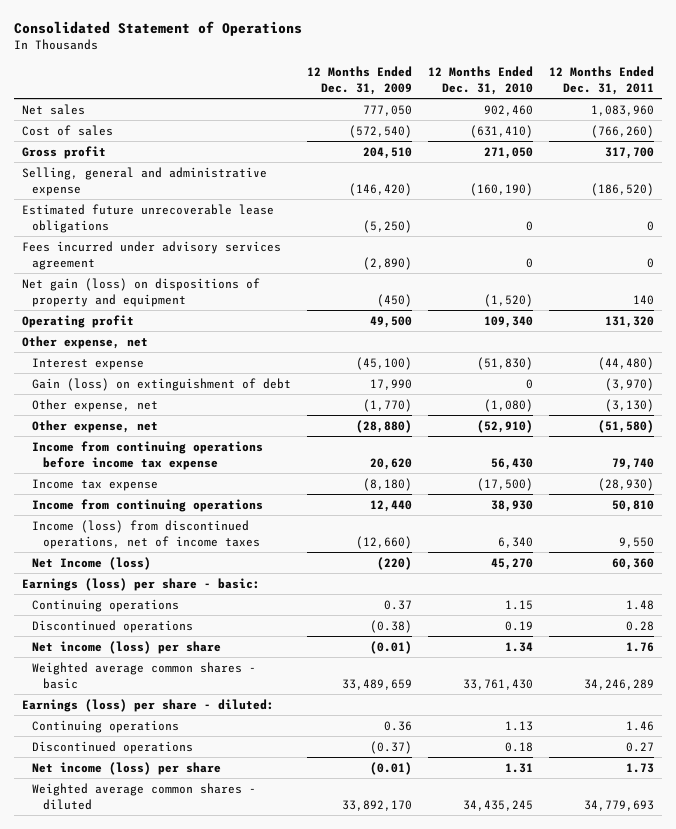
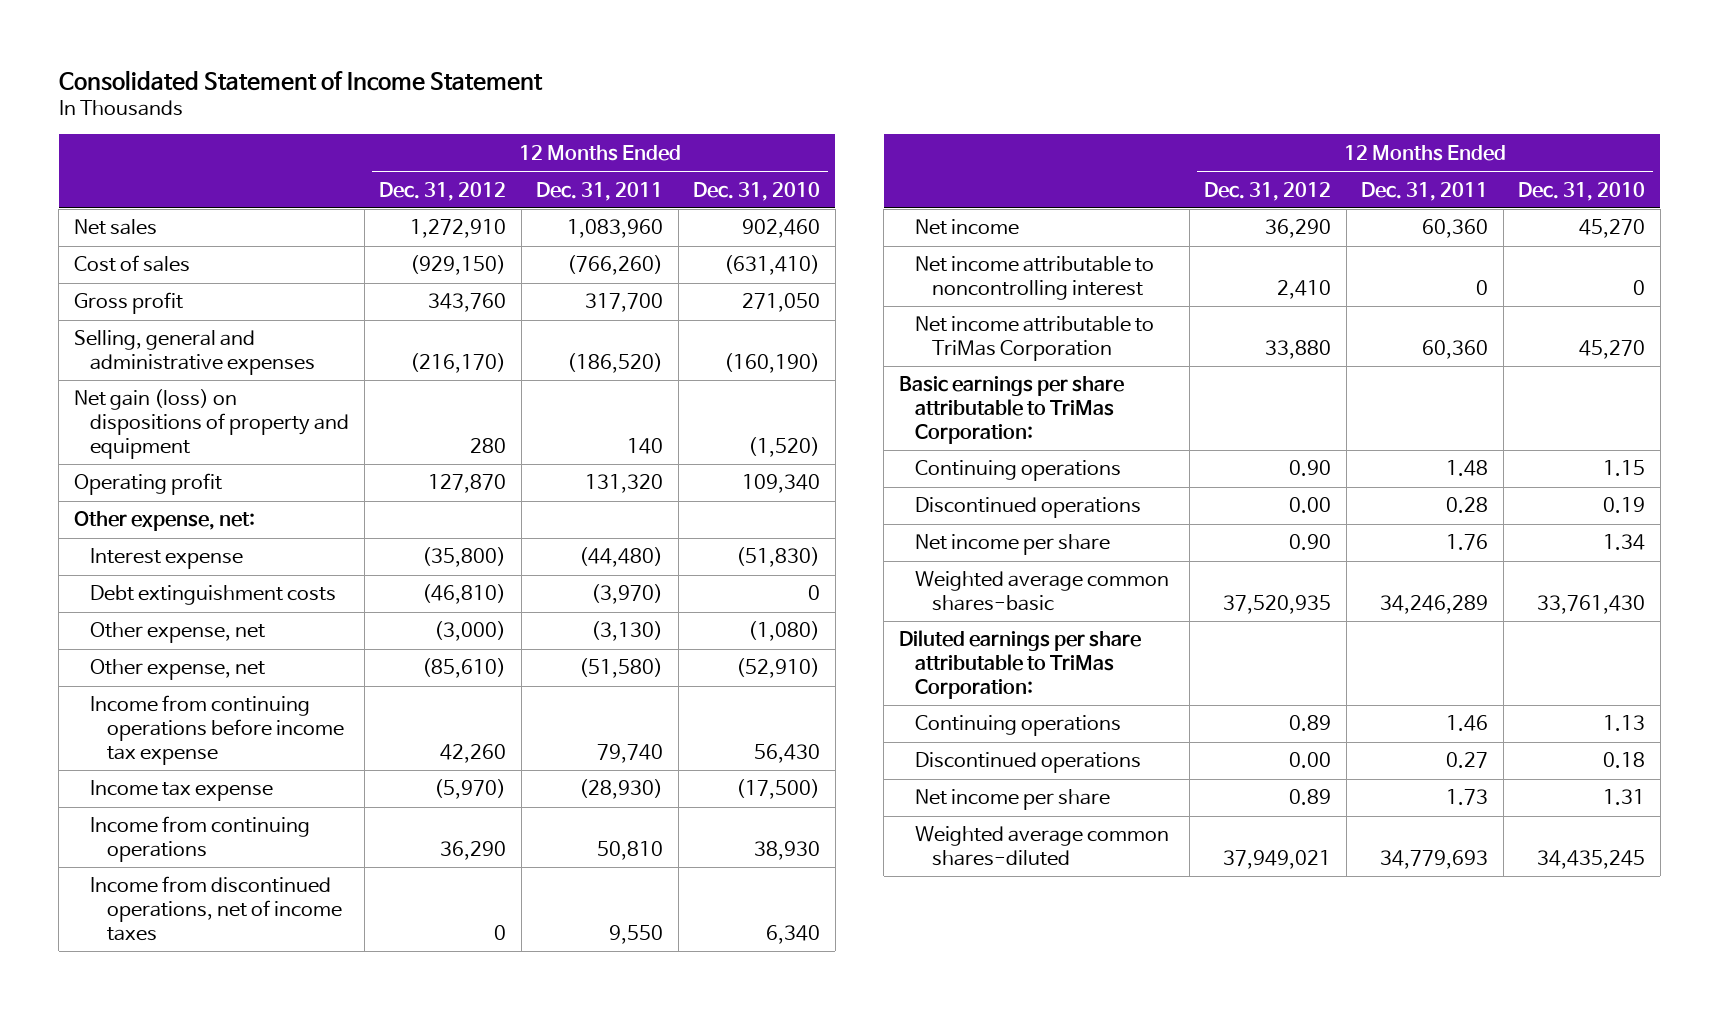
- Consolidated Statement of Operations
+ Consolidated Statement of Income Statement
- | 12 Months Ended Dec. 31, 2009 | 12 Months Ended Dec. 31, 2010 | 12 Months Ended Dec. 31, 2011
+ | 12 Months Ended Dec. 31, 2012 | 12 Months Ended Dec. 31, 2011 | 12 Months Ended Dec. 31, 2010
- Selling, general and administrative expense | (146,420) | (160,190) | (186,520)
- Estimated future unrecoverable lease obligations | (5,250) | 0 | 0
- Fees incurred under advisory services agreement | (2,890) | 0 | 0
+ Selling, general and administrative expenses | (216,170) | (186,520) | (160,190)
- Other expense, net
+ Other expense, net:
- Gain (loss) on extinguishment of debt | 17,990 | 0 | (3,970)
+ Debt extinguishment costs | (46,810) | (3,970) | 0
- Income (loss) from discontinued operations, net of income taxes | (12,660) | 6,340 | 9,550
- Net Income (loss) | (220) | 45,270 | 60,360
- Earnings (loss) per share - basic:
+ Income from discontinued operations, net of income taxes | 0 | 9,550 | 6,340
+ Net income | 36,290 | 60,360 | 45,270
+ Net income attributable to noncontrolling interest | 2,410 | 0 | 0
+ Net income attributable to TriMas Corporation | 33,880 | 60,360 | 45,270
+ Basic earnings per share attributable to TriMas Corporation:
- Net income (loss) per share | (0.01) | 1.34 | 1.76
- Weighted average common shares - basic | 33,489,659 | 33,761,430 | 34,246,289
- Earnings (loss) per share - diluted:
+ Net income per share | 0.90 | 1.76 | 1.34
+ Weighted average common shares-basic | 37,520,935 | 34,246,289 | 33,761,430
+ Diluted earnings per share attributable to TriMas Corporation:
- Net income (loss) per share | (0.01) | 1.31 | 1.73
- Weighted average common shares - diluted | 33,892,170 | 34,435,245 | 34,779,693
+ Net income per share | 0.89 | 1.73 | 1.31
+ Weighted average common shares-diluted | 37,949,021 | 34,779,693 | 34,435,245

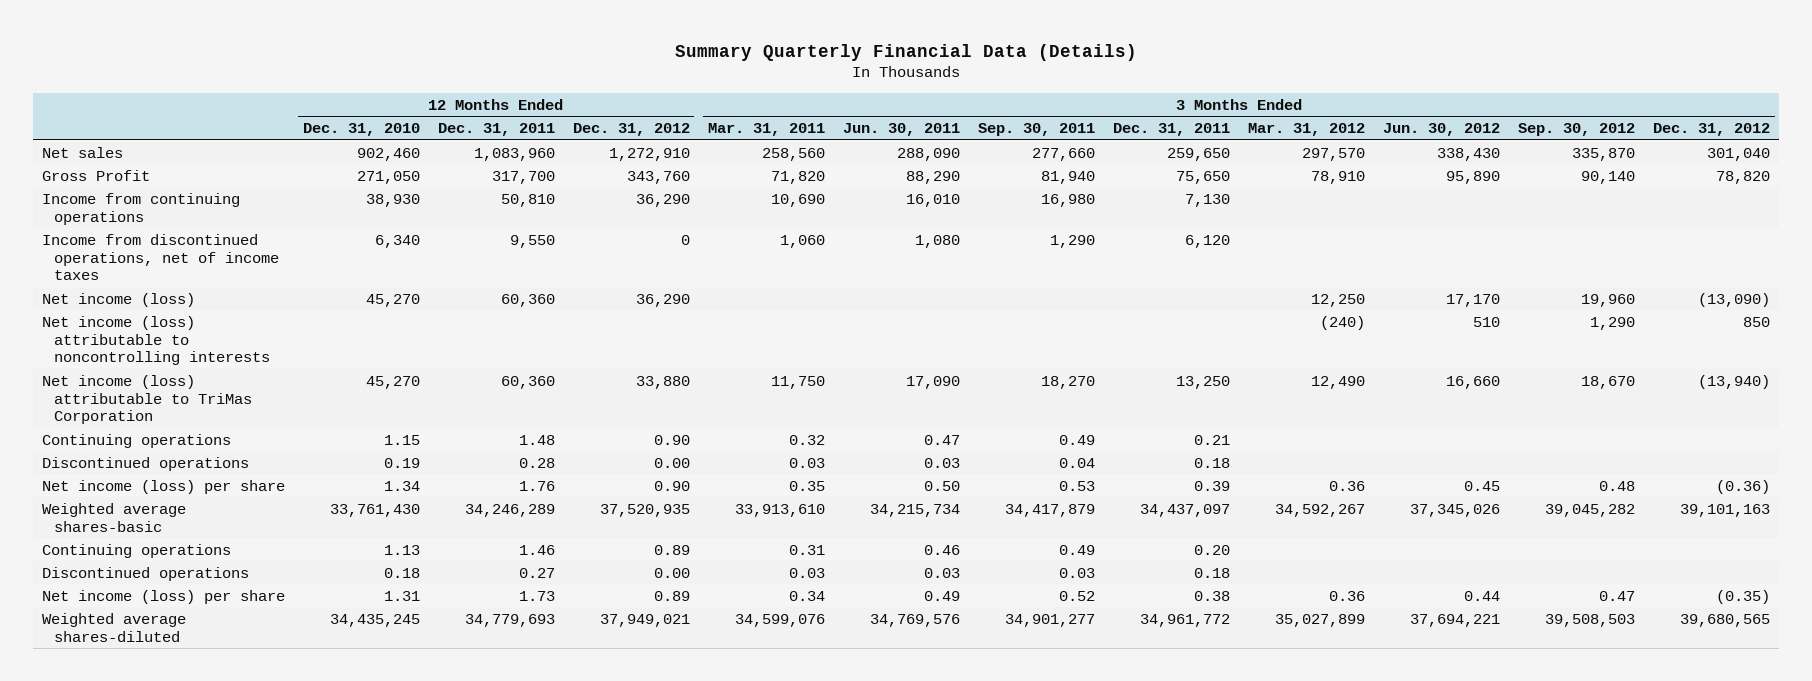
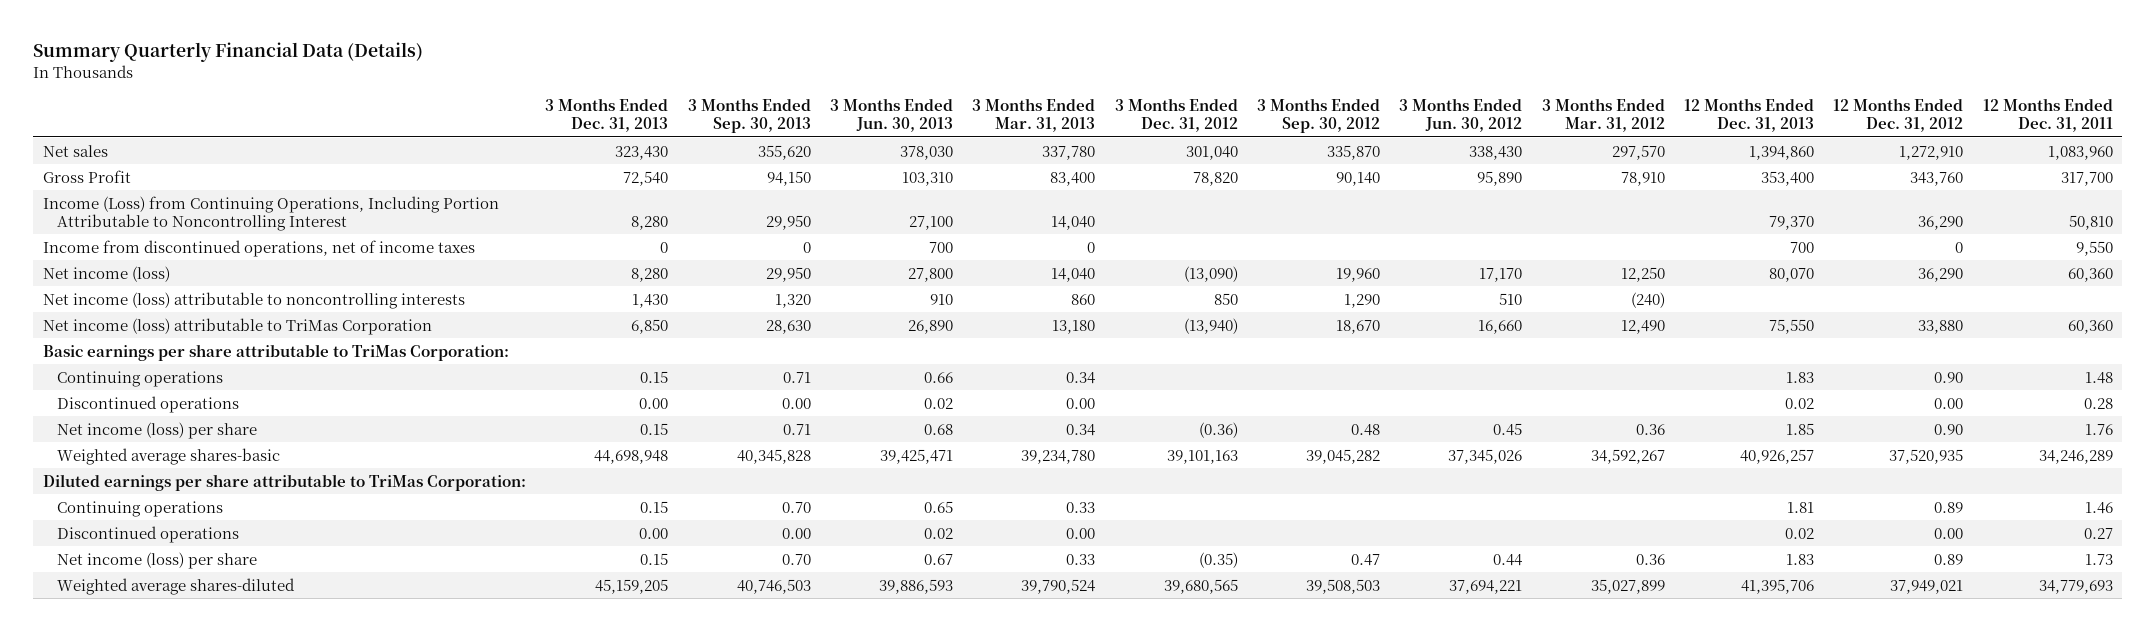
- | 12 Months Ended Dec. 31, 2010 | 12 Months Ended Dec. 31, 2011 | 12 Months Ended Dec. 31, 2012 | 3 Months Ended Mar. 31, 2011 | 3 Months Ended Jun. 30, 2011 | 3 Months Ended Sep. 30, 2011 | 3 Months Ended Dec. 31, 2011 | 3 Months Ended Mar. 31, 2012 | 3 Months Ended Jun. 30, 2012 | 3 Months Ended Sep. 30, 2012 | 3 Months Ended Dec. 31, 2012
+ | 3 Months Ended Dec. 31, 2013 | 3 Months Ended Sep. 30, 2013 | 3 Months Ended Jun. 30, 2013 | 3 Months Ended Mar. 31, 2013 | 3 Months Ended Dec. 31, 2012 | 3 Months Ended Sep. 30, 2012 | 3 Months Ended Jun. 30, 2012 | 3 Months Ended Mar. 31, 2012 | 12 Months Ended Dec. 31, 2013 | 12 Months Ended Dec. 31, 2012 | 12 Months Ended Dec. 31, 2011
- Income from continuing operations | 38,930 | 50,810 | 36,290 | 10,690 | 16,010 | 16,980 | 7,130 | | | |
+ Income (Loss) from Continuing Operations, Including Portion Attributable to Noncontrolling Interest | 8,280 | 29,950 | 27,100 | 14,040 | | | | | 79,370 | 36,290 | 50,810
+ Basic earnings per share attributable to TriMas Corporation:
+ Diluted earnings per share attributable to TriMas Corporation:

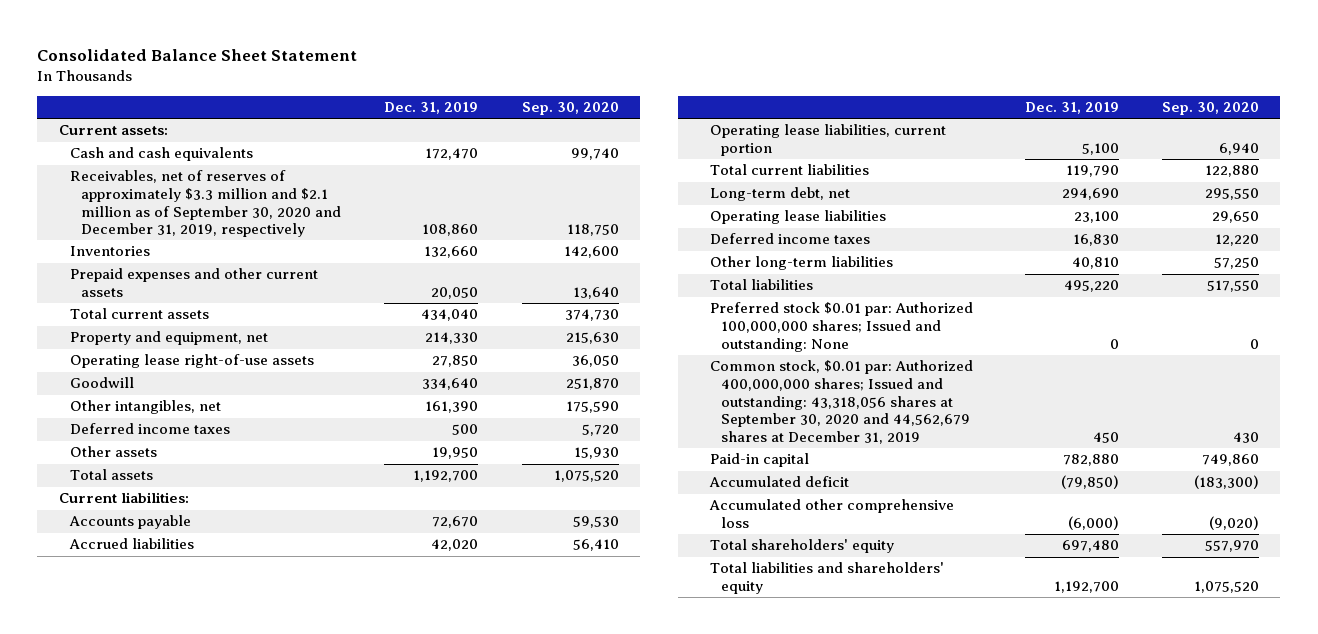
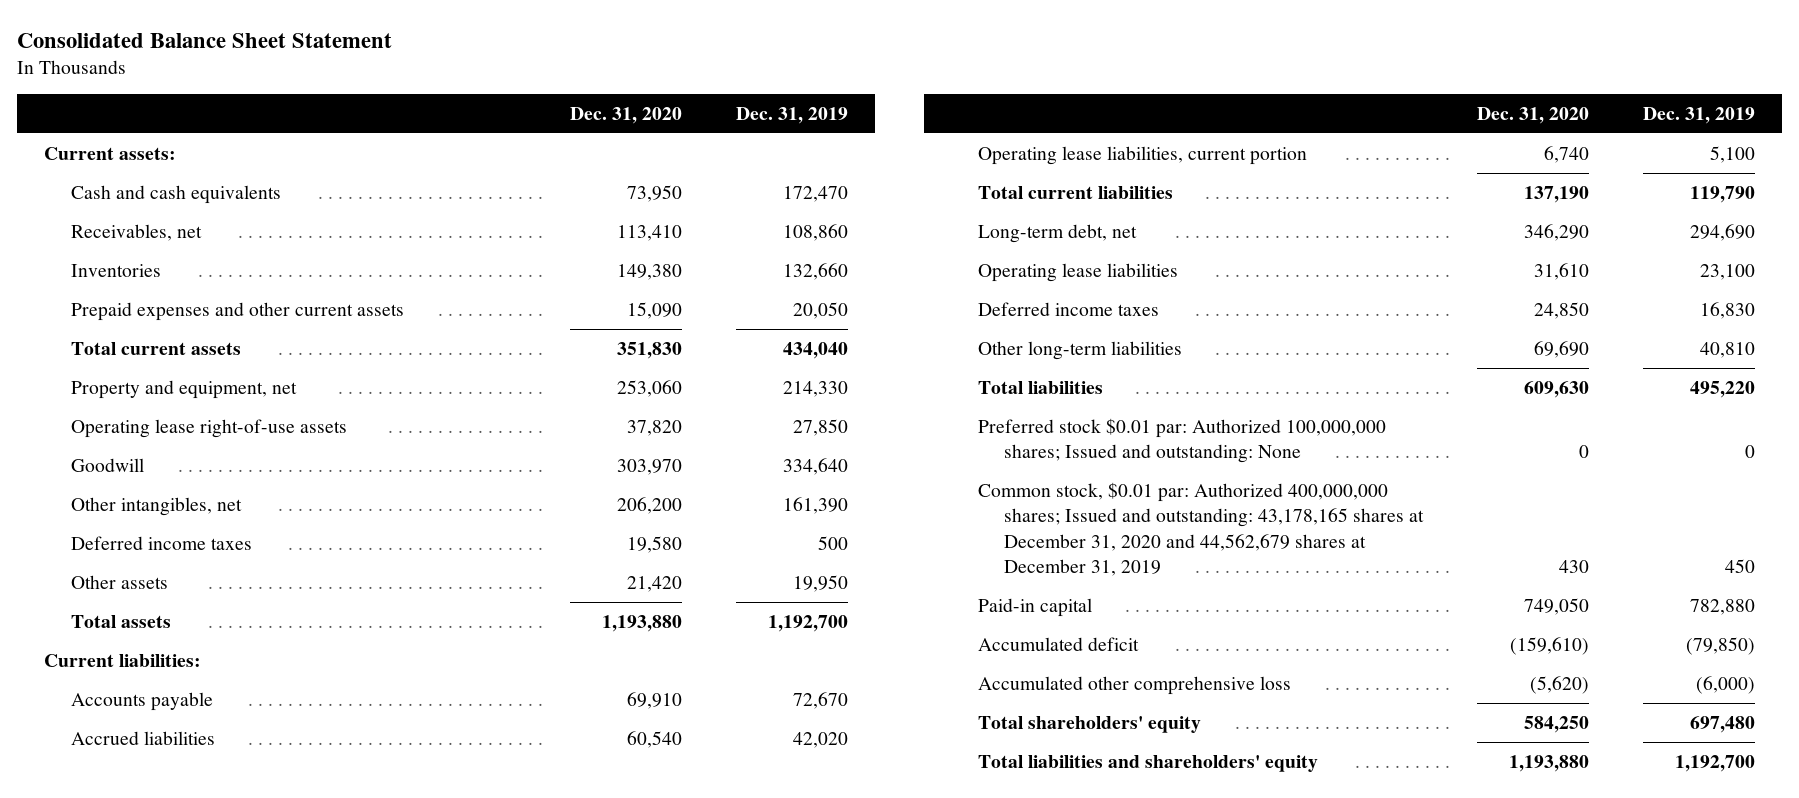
- | Dec. 31, 2019 | Sep. 30, 2020
+ | Dec. 31, 2020 | Dec. 31, 2019
- Receivables, net of reserves of approximately $3.3 million and $2.1 million as of September 30, 2020 and December 31, 2019, respectively | 108,860 | 118,750
+ Receivables, net | 113,410 | 108,860
- Common stock, $0.01 par: Authorized 400,000,000 shares; Issued and outstanding: 43,318,056 shares at September 30, 2020 and 44,562,679 shares at December 31, 2019 | 450 | 430
+ Common stock, $0.01 par: Authorized 400,000,000 shares; Issued and outstanding: 43,178,165 shares at December 31, 2020 and 44,562,679 shares at December 31, 2019 | 430 | 450

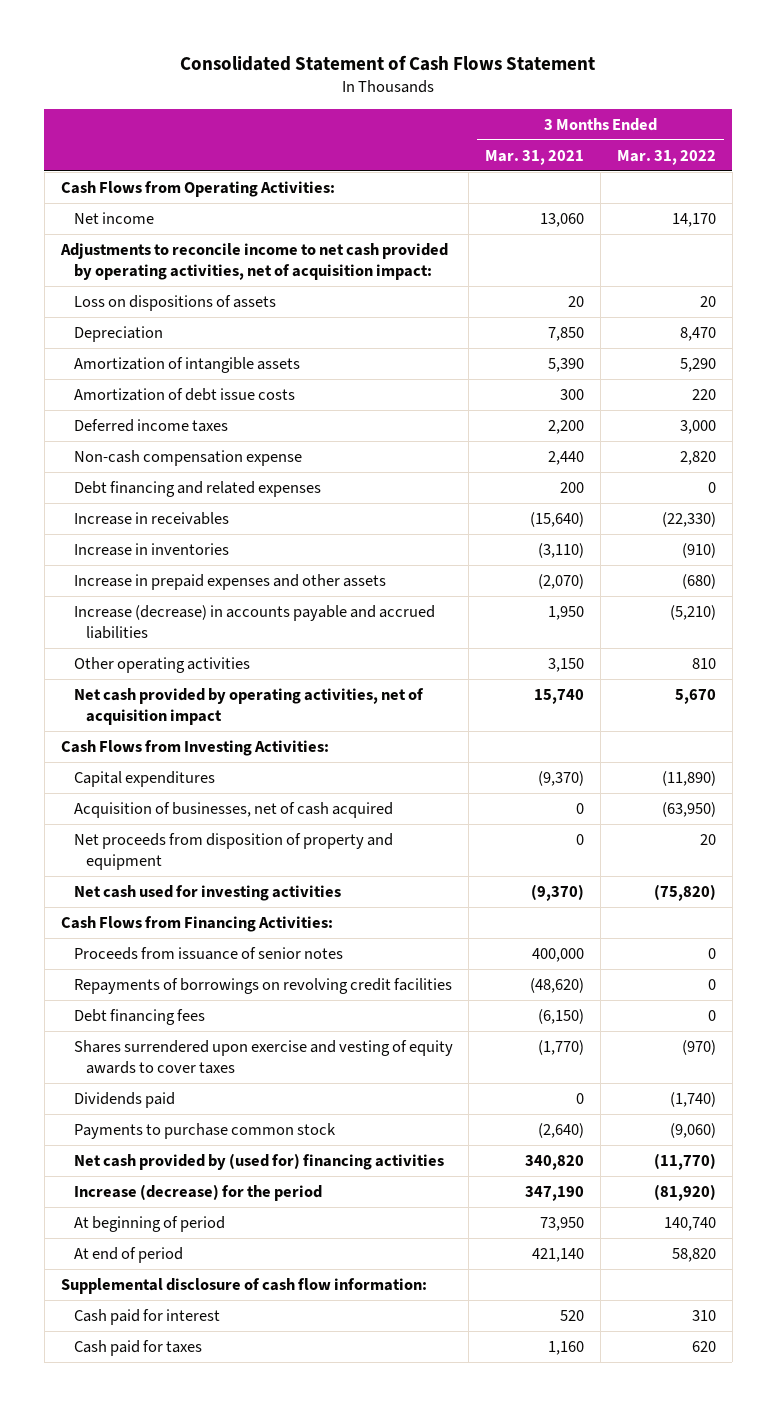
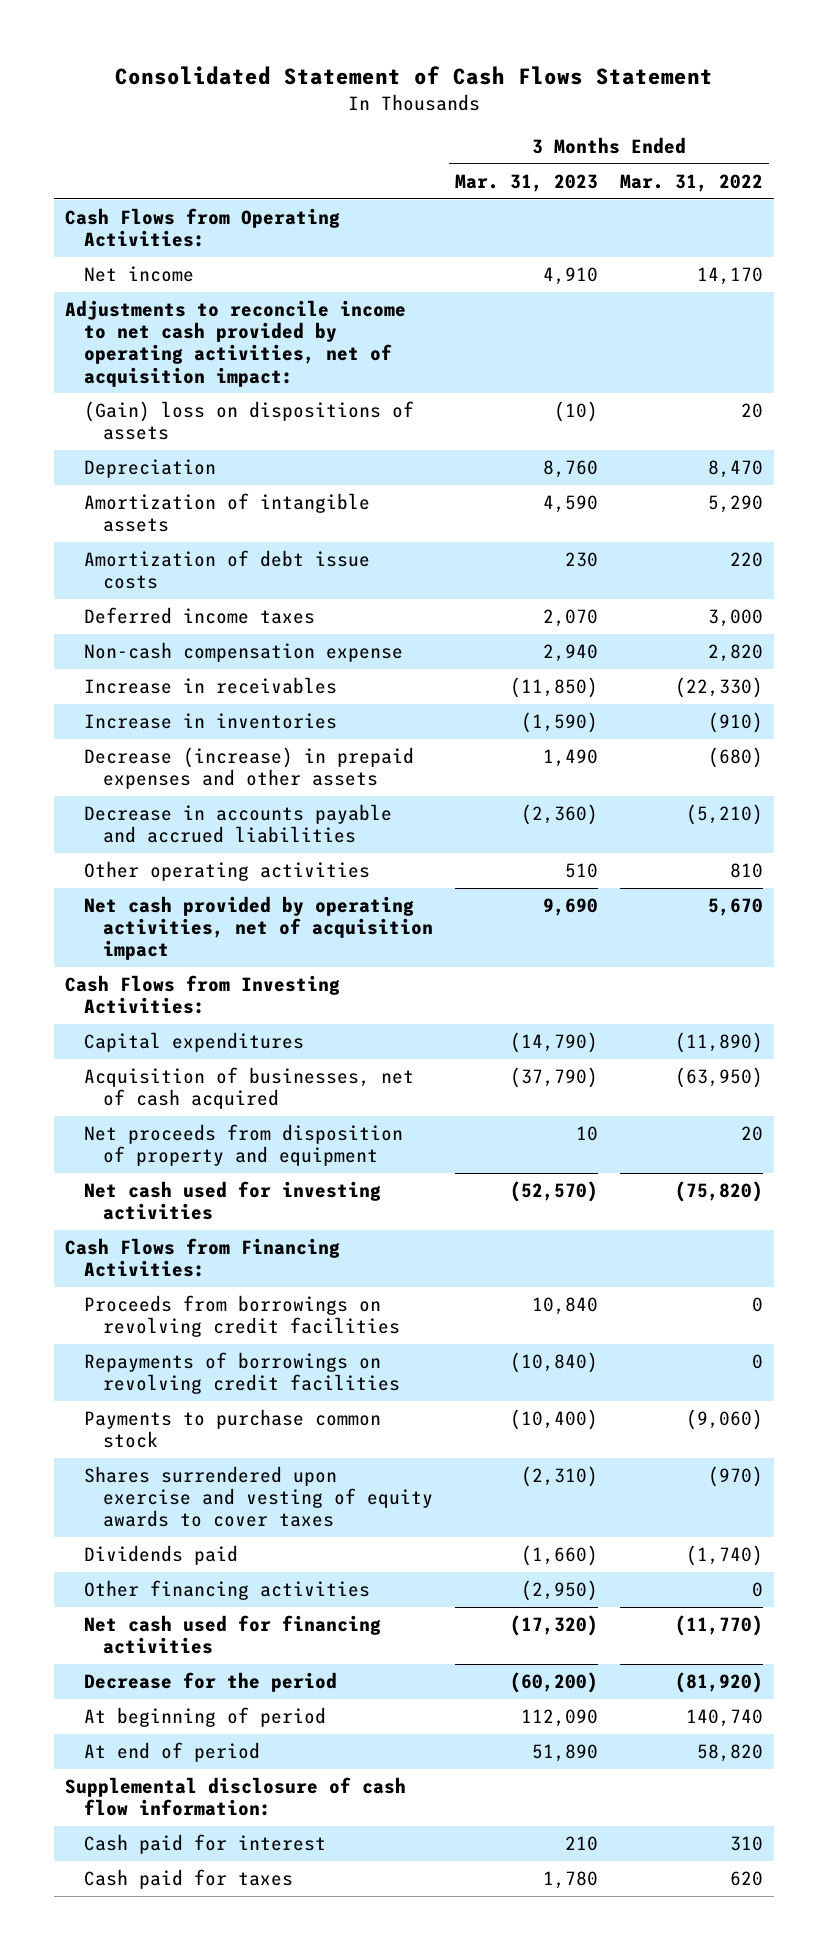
- | 3 Months Ended Mar. 31, 2021 | 3 Months Ended Mar. 31, 2022
+ | 3 Months Ended Mar. 31, 2023 | 3 Months Ended Mar. 31, 2022
- Loss on dispositions of assets | 20 | 20
+ (Gain) loss on dispositions of assets | (10) | 20
- Debt financing and related expenses | 200 | 0
- Increase in prepaid expenses and other assets | (2,070) | (680)
- Increase (decrease) in accounts payable and accrued liabilities | 1,950 | (5,210)
+ Decrease (increase) in prepaid expenses and other assets | 1,490 | (680)
+ Decrease in accounts payable and accrued liabilities | (2,360) | (5,210)
- Proceeds from issuance of senior notes | 400,000 | 0
+ Proceeds from borrowings on revolving credit facilities | 10,840 | 0
- Debt financing fees | (6,150) | 0
moved up: Payments to purchase common stock | (10,400) | (9,060)
- Net cash provided by (used for) financing activities | 340,820 | (11,770)
- Increase (decrease) for the period | 347,190 | (81,920)
+ Other financing activities | (2,950) | 0
+ Net cash used for financing activities | (17,320) | (11,770)
+ Decrease for the period | (60,200) | (81,920)

